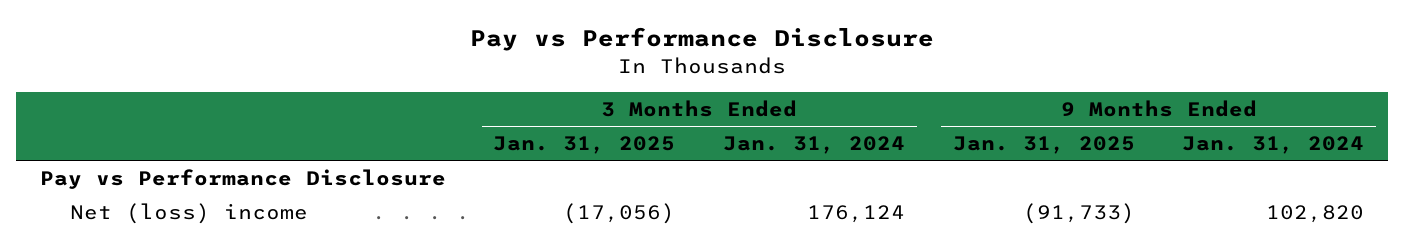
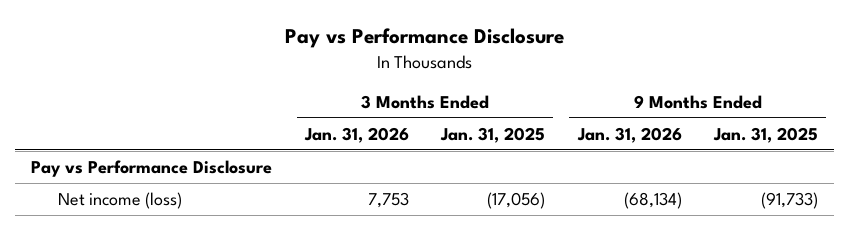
- | 3 Months Ended Jan. 31, 2025 | 3 Months Ended Jan. 31, 2024 | 9 Months Ended Jan. 31, 2025 | 9 Months Ended Jan. 31, 2024
+ | 3 Months Ended Jan. 31, 2026 | 3 Months Ended Jan. 31, 2025 | 9 Months Ended Jan. 31, 2026 | 9 Months Ended Jan. 31, 2025
- Net (loss) income | (17,056) | 176,124 | (91,733) | 102,820
+ Net income (loss) | 7,753 | (17,056) | (68,134) | (91,733)

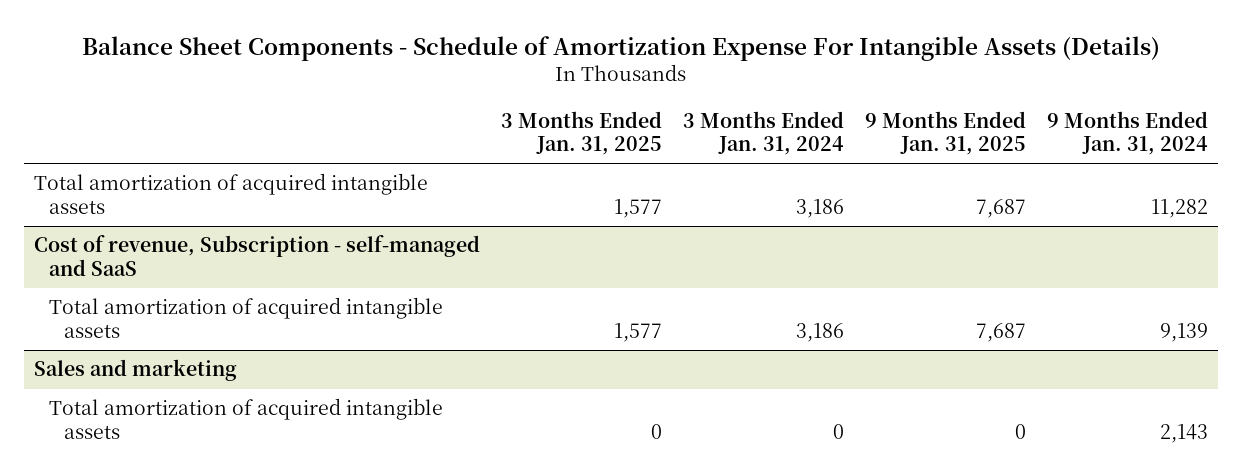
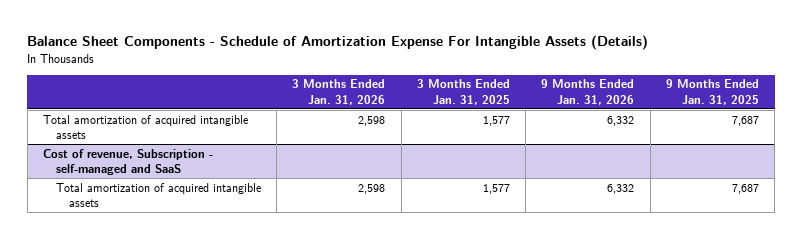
- | 3 Months Ended Jan. 31, 2025 | 3 Months Ended Jan. 31, 2024 | 9 Months Ended Jan. 31, 2025 | 9 Months Ended Jan. 31, 2024
+ | 3 Months Ended Jan. 31, 2026 | 3 Months Ended Jan. 31, 2025 | 9 Months Ended Jan. 31, 2026 | 9 Months Ended Jan. 31, 2025
- Sales and marketing
- Total amortization of acquired intangible assets | 0 | 0 | 0 | 2,143

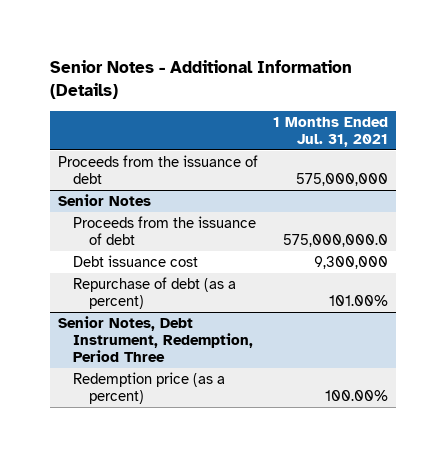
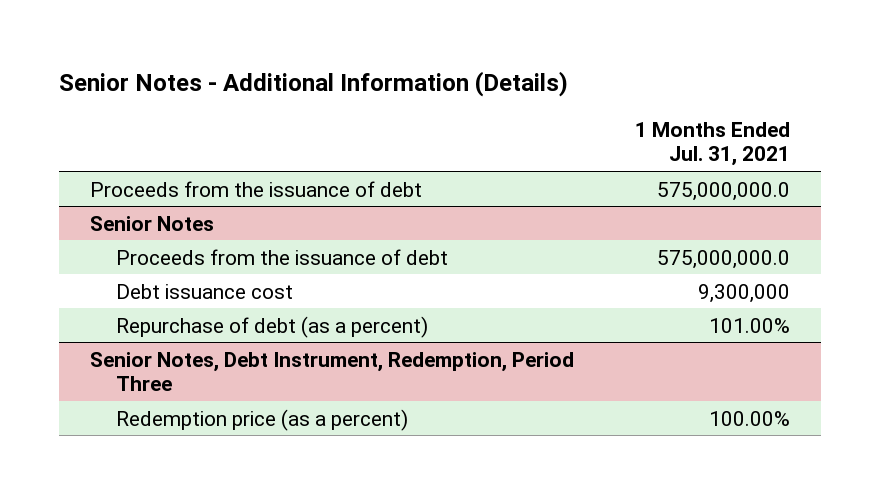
- Proceeds from the issuance of debt | 575,000,000
+ Proceeds from the issuance of debt | 575,000,000.0

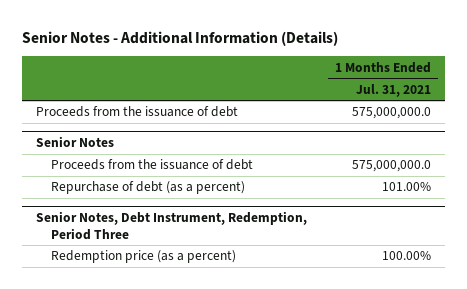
@ Senior Notes
- Debt issuance cost | 9,300,000

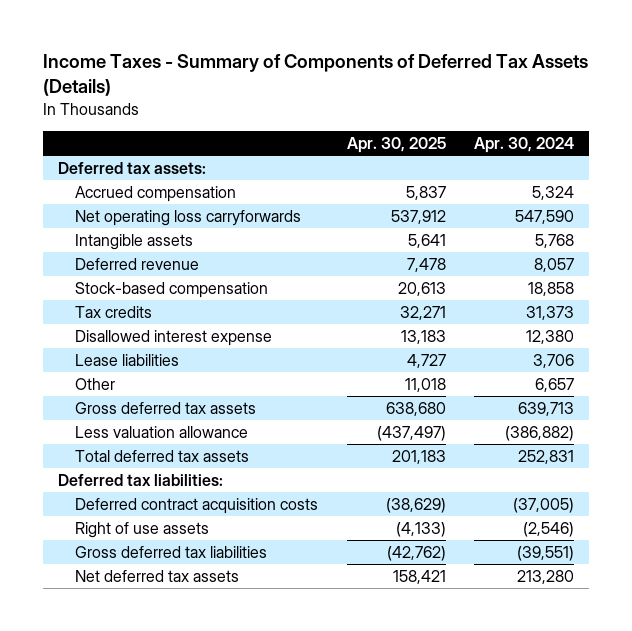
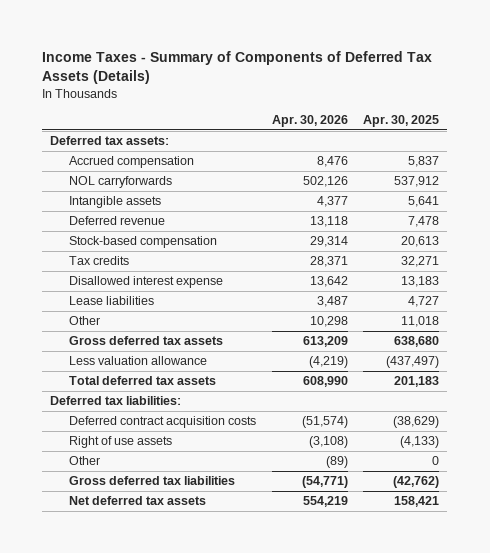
- | Apr. 30, 2025 | Apr. 30, 2024
+ | Apr. 30, 2026 | Apr. 30, 2025
- Net operating loss carryforwards | 537,912 | 547,590
+ NOL carryforwards | 502,126 | 537,912
+ Other | (89) | 0

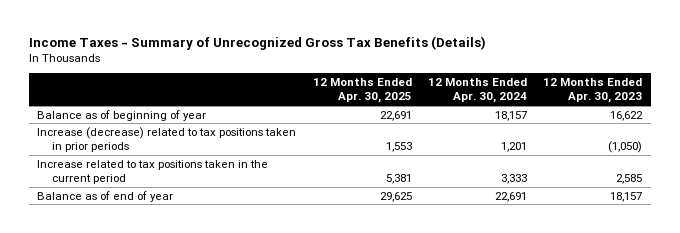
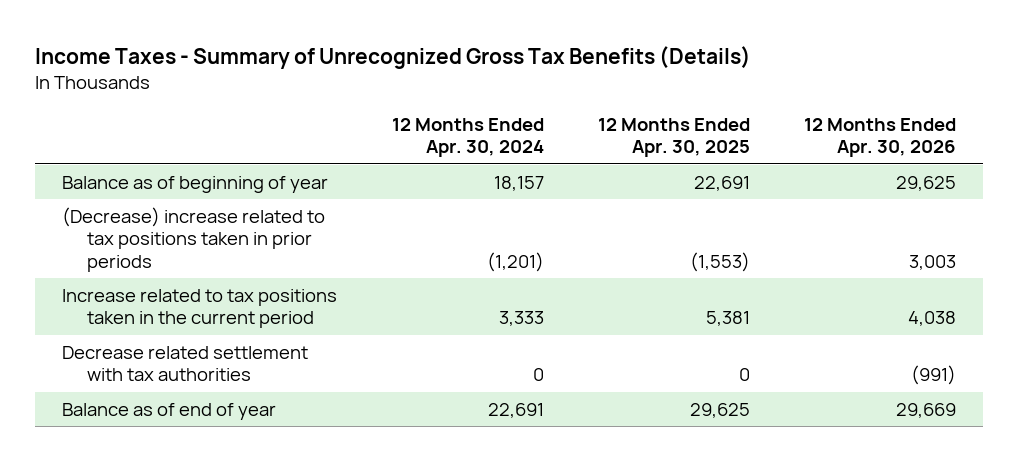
- | 12 Months Ended Apr. 30, 2025 | 12 Months Ended Apr. 30, 2024 | 12 Months Ended Apr. 30, 2023
+ | 12 Months Ended Apr. 30, 2024 | 12 Months Ended Apr. 30, 2025 | 12 Months Ended Apr. 30, 2026
- Increase (decrease) related to tax positions taken in prior periods | 1,553 | 1,201 | (1,050)
+ (Decrease) increase related to tax positions taken in prior periods | (1,201) | (1,553) | 3,003
+ Decrease related settlement with tax authorities | 0 | 0 | (991)

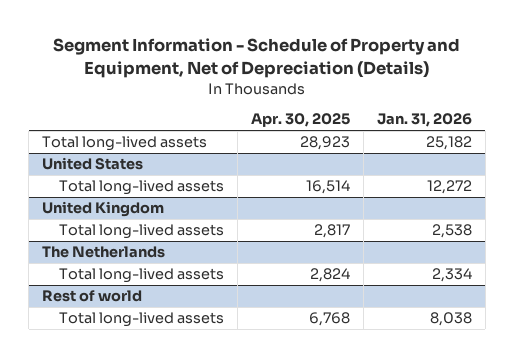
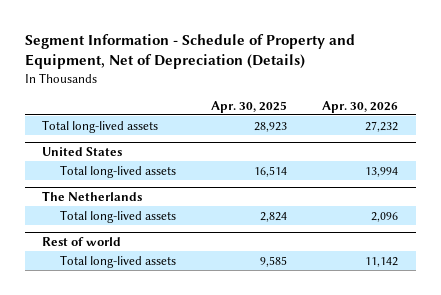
- | Apr. 30, 2025 | Jan. 31, 2026
+ | Apr. 30, 2025 | Apr. 30, 2026
- United Kingdom
- Total long-lived assets | 2,817 | 2,538
@ Rest of world
- Total long-lived assets | 6,768 | 8,038
+ Total long-lived assets | 9,585 | 11,142

